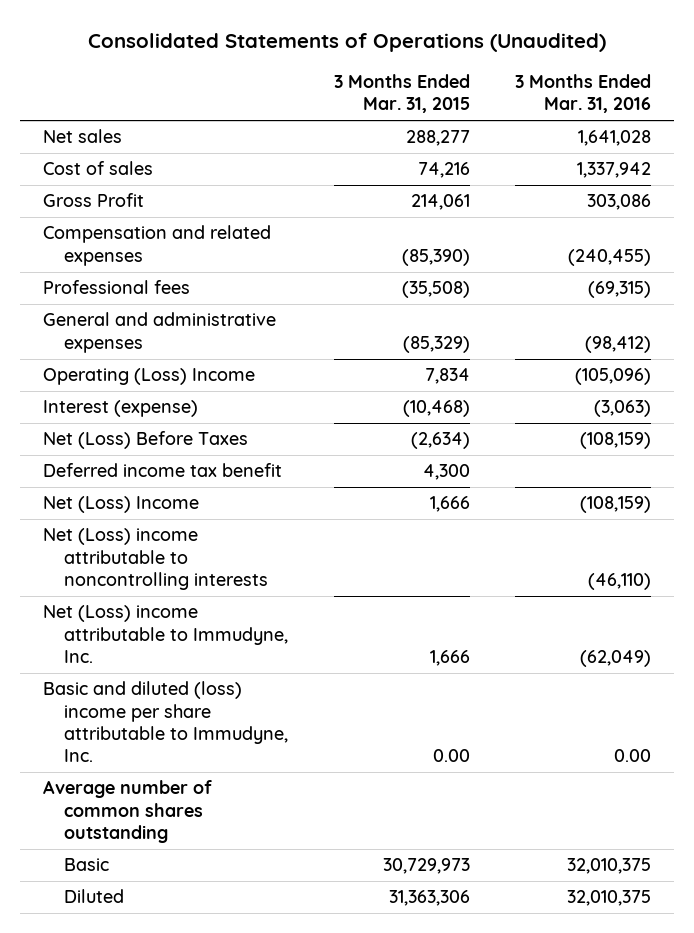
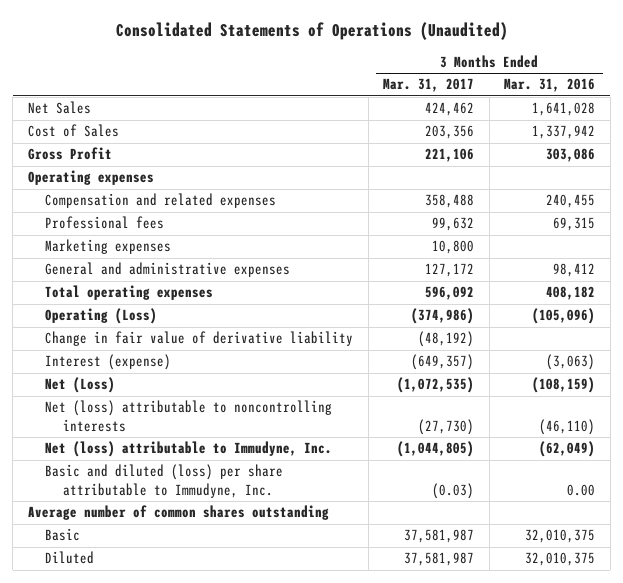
- | 3 Months Ended Mar. 31, 2015 | 3 Months Ended Mar. 31, 2016
+ | 3 Months Ended Mar. 31, 2017 | 3 Months Ended Mar. 31, 2016
- Net sales | 288,277 | 1,641,028
- Cost of sales | 74,216 | 1,337,942
+ Net Sales | 424,462 | 1,641,028
+ Cost of Sales | 203,356 | 1,337,942
- Compensation and related expenses | (85,390) | (240,455)
- Professional fees | (35,508) | (69,315)
- General and administrative expenses | (85,329) | (98,412)
- Operating (Loss) Income | 7,834 | (105,096)
+ Operating expenses
+ Compensation and related expenses | 358,488 | 240,455
+ Professional fees | 99,632 | 69,315
+ Marketing expenses | 10,800 |
+ General and administrative expenses | 127,172 | 98,412
+ Total operating expenses | 596,092 | 408,182
+ Operating (Loss) | (374,986) | (105,096)
+ Change in fair value of derivative liability | (48,192) |
- Net (Loss) Before Taxes | (2,634) | (108,159)
- Deferred income tax benefit | 4,300 |
- Net (Loss) Income | 1,666 | (108,159)
- Net (Loss) income attributable to noncontrolling interests | | (46,110)
- Net (Loss) income attributable to Immudyne, Inc. | 1,666 | (62,049)
- Basic and diluted (loss) income per share attributable to Immudyne, Inc. | 0.00 | 0.00
+ Net (Loss) | (1,072,535) | (108,159)
+ Net (loss) attributable to noncontrolling interests | (27,730) | (46,110)
+ Net (loss) attributable to Immudyne, Inc. | (1,044,805) | (62,049)
+ Basic and diluted (loss) per share attributable to Immudyne, Inc. | (0.03) | 0.00

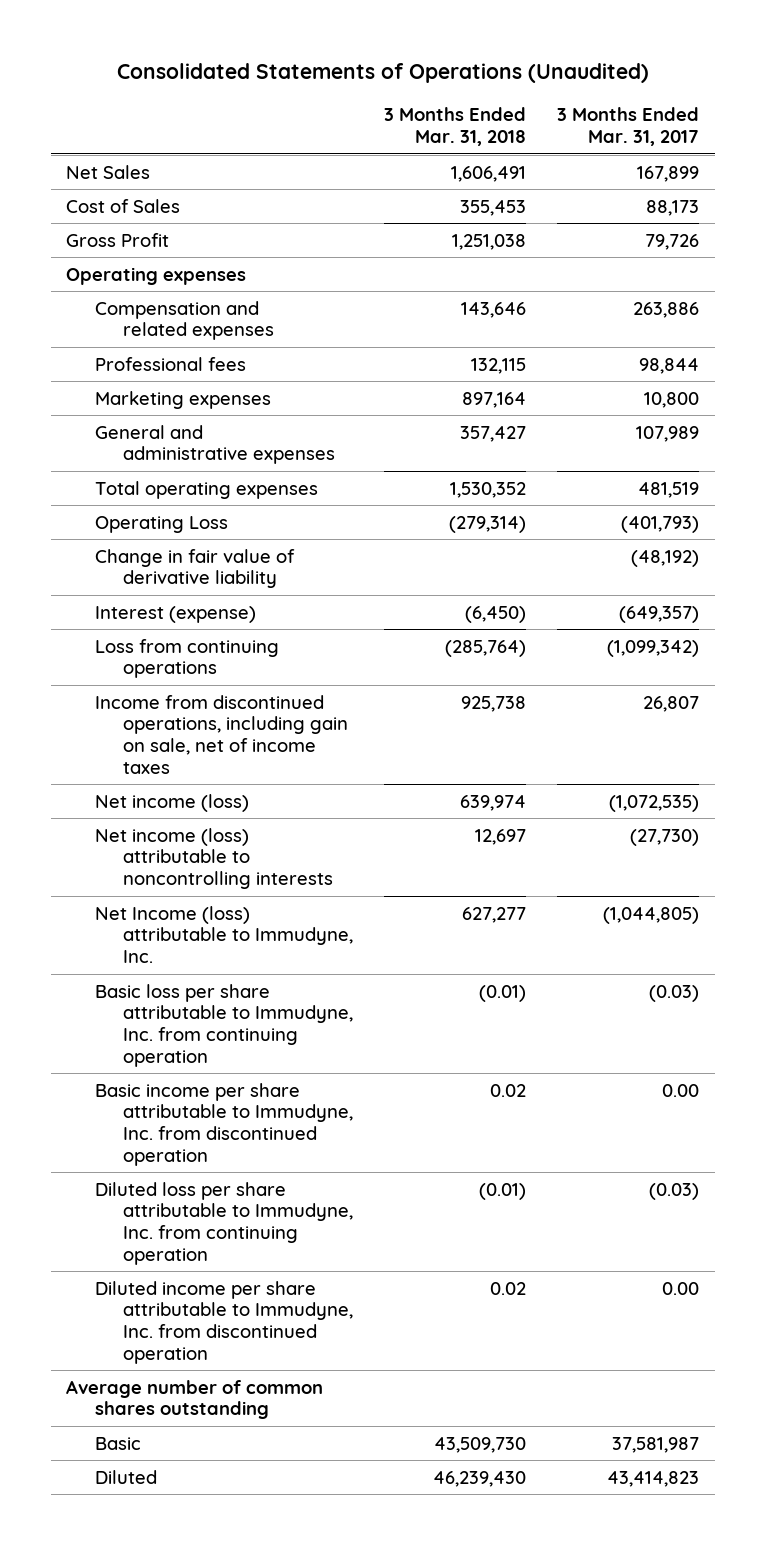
- | 3 Months Ended Mar. 31, 2017 | 3 Months Ended Mar. 31, 2016
+ | 3 Months Ended Mar. 31, 2018 | 3 Months Ended Mar. 31, 2017
- Net Sales | 424,462 | 1,641,028
- Cost of Sales | 203,356 | 1,337,942
- Gross Profit | 221,106 | 303,086
+ Net Sales | 1,606,491 | 167,899
+ Cost of Sales | 355,453 | 88,173
+ Gross Profit | 1,251,038 | 79,726
- Compensation and related expenses | 358,488 | 240,455
- Professional fees | 99,632 | 69,315
+ Compensation and related expenses | 143,646 | 263,886
+ Professional fees | 132,115 | 98,844
- General and administrative expenses | 127,172 | 98,412
- Total operating expenses | 596,092 | 408,182
- Operating (Loss) | (374,986) | (105,096)
+ General and administrative expenses | 357,427 | 107,989
+ Total operating expenses | 1,530,352 | 481,519
+ Operating Loss | (279,314) | (401,793)
- Net (Loss) | (1,072,535) | (108,159)
- Net (loss) attributable to noncontrolling interests | (27,730) | (46,110)
- Net (loss) attributable to Immudyne, Inc. | (1,044,805) | (62,049)
- Basic and diluted (loss) per share attributable to Immudyne, Inc. | (0.03) | 0.00
+ Loss from continuing operations | (285,764) | (1,099,342)
+ Income from discontinued operations, including gain on sale, net of income taxes | 925,738 | 26,807
+ Net income (loss) | 639,974 | (1,072,535)
+ Net income (loss) attributable to noncontrolling interests | 12,697 | (27,730)
+ Net Income (loss) attributable to Immudyne, Inc. | 627,277 | (1,044,805)
+ Basic loss per share attributable to Immudyne, Inc. from continuing operation | (0.01) | (0.03)
+ Basic income per share attributable to Immudyne, Inc. from discontinued operation | 0.02 | 0.00
+ Diluted loss per share attributable to Immudyne, Inc. from continuing operation | (0.01) | (0.03)
+ Diluted income per share attributable to Immudyne, Inc. from discontinued operation | 0.02 | 0.00
- Diluted | 37,581,987 | 32,010,375
+ Diluted | 46,239,430 | 43,414,823

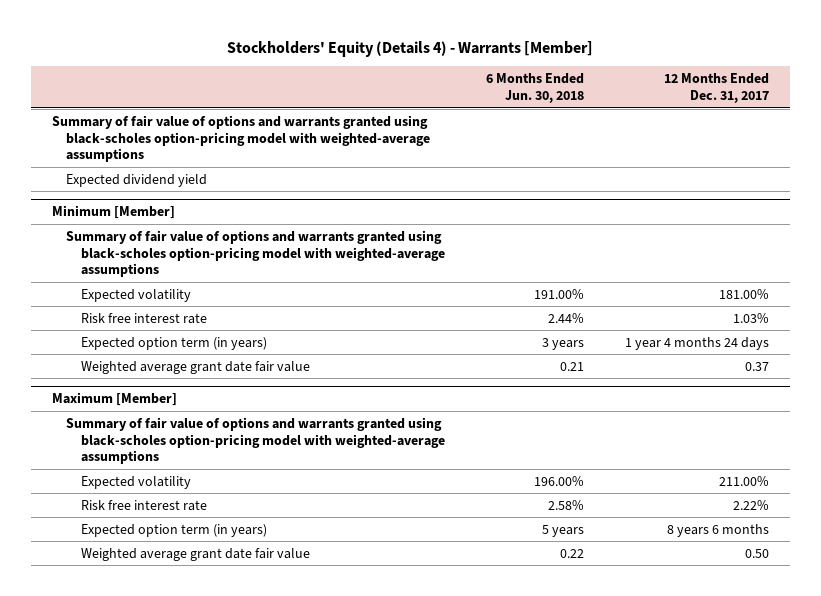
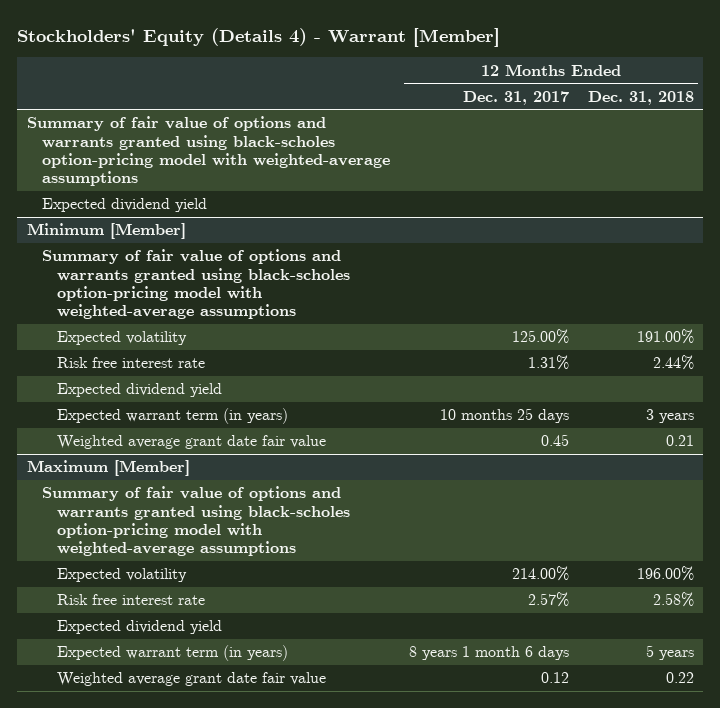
- Stockholders' Equity (Details 4) - Warrants [Member]
+ Stockholders' Equity (Details 4) - Warrant [Member]
- | 6 Months Ended Jun. 30, 2018 | 12 Months Ended Dec. 31, 2017
+ | 12 Months Ended Dec. 31, 2017 | 12 Months Ended Dec. 31, 2018
@ Minimum [Member]
- Expected volatility | 191.00% | 181.00%
- Risk free interest rate | 2.44% | 1.03%
- Expected option term (in years) | 3 years | 1 year 4 months 24 days
- Weighted average grant date fair value | 0.21 | 0.37
+ Expected volatility | 125.00% | 191.00%
+ Risk free interest rate | 1.31% | 2.44%
+ Expected dividend yield
+ Expected warrant term (in years) | 10 months 25 days | 3 years
+ Weighted average grant date fair value | 0.45 | 0.21
@ Maximum [Member]
- Expected volatility | 196.00% | 211.00%
- Risk free interest rate | 2.58% | 2.22%
- Expected option term (in years) | 5 years | 8 years 6 months
- Weighted average grant date fair value | 0.22 | 0.50
+ Expected volatility | 214.00% | 196.00%
+ Risk free interest rate | 2.57% | 2.58%
+ Expected dividend yield
+ Expected warrant term (in years) | 8 years 1 month 6 days | 5 years
+ Weighted average grant date fair value | 0.12 | 0.22

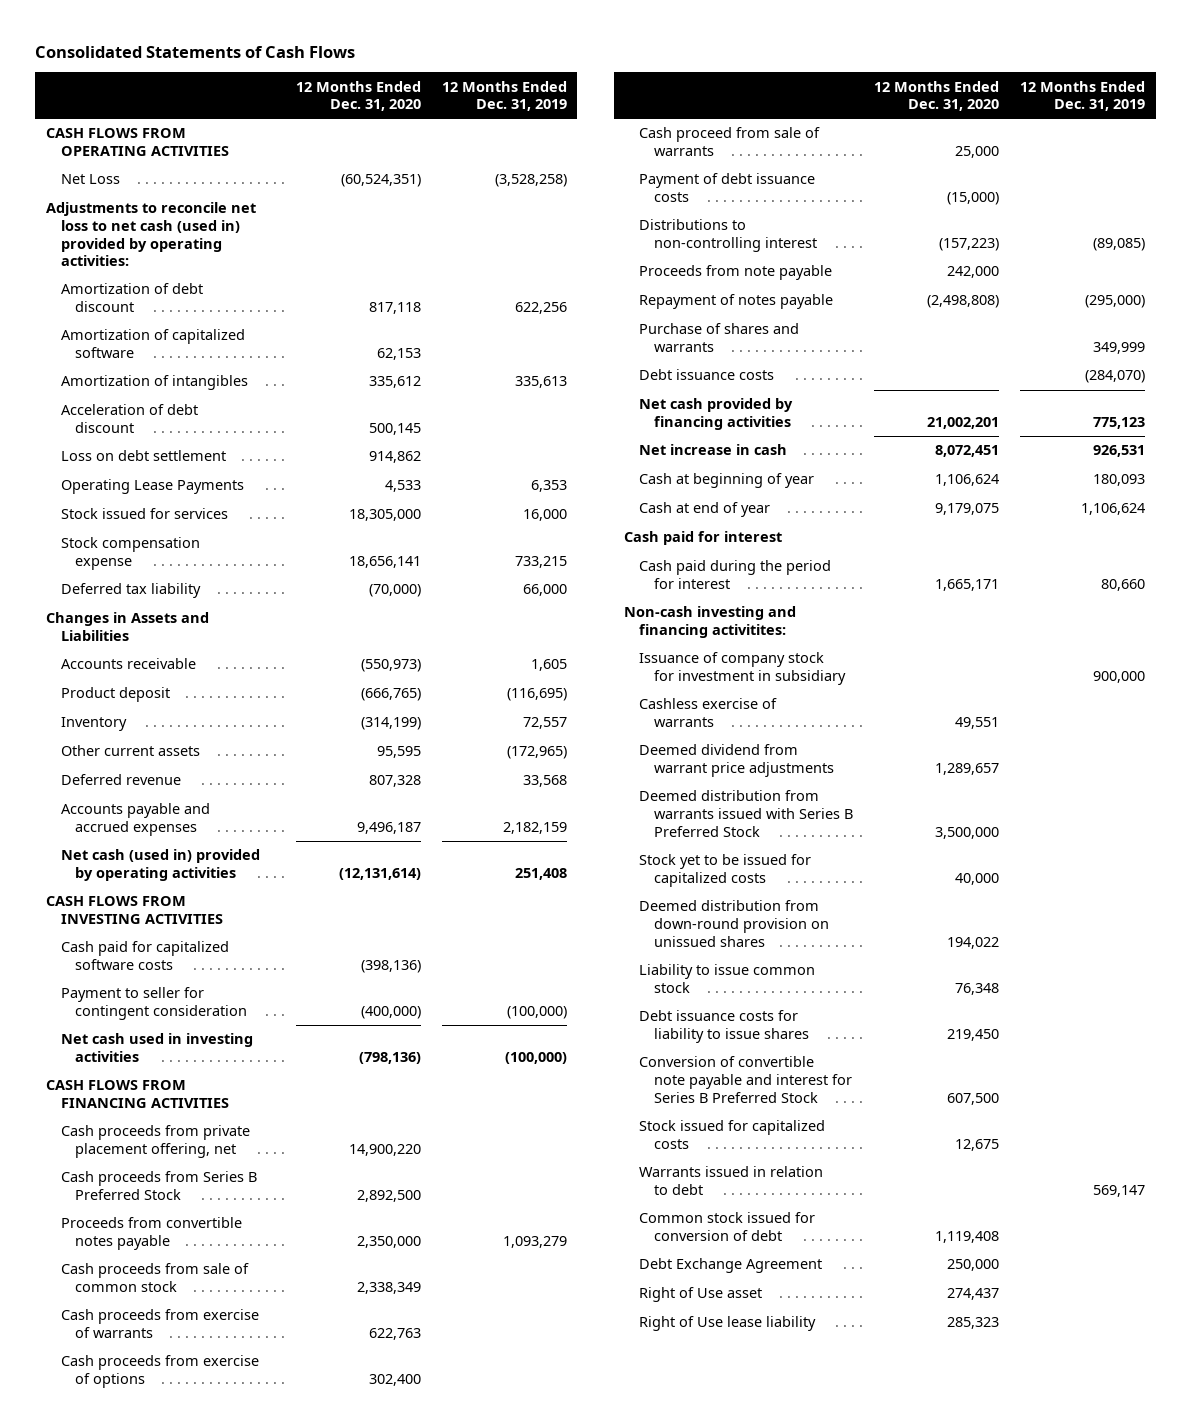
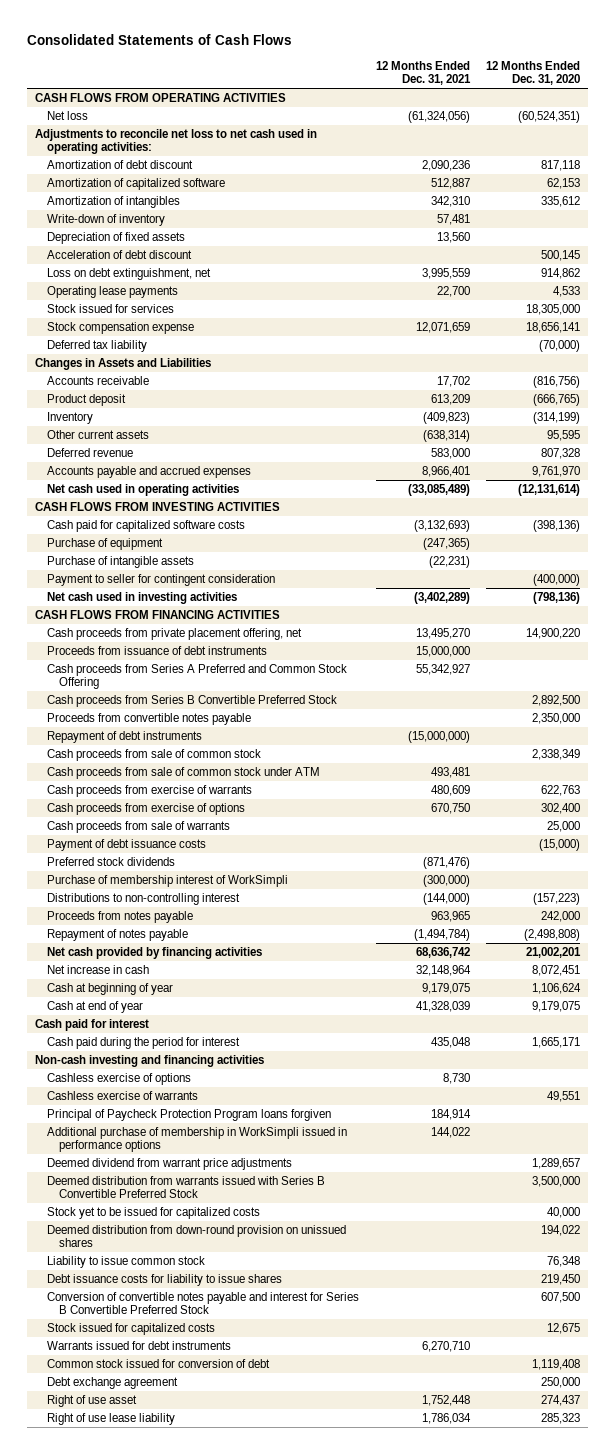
- | 12 Months Ended Dec. 31, 2020 | 12 Months Ended Dec. 31, 2019
+ | 12 Months Ended Dec. 31, 2021 | 12 Months Ended Dec. 31, 2020
- Net Loss | (60,524,351) | (3,528,258)
- Adjustments to reconcile net loss to net cash (used in) provided by operating activities:
+ Net loss | (61,324,056) | (60,524,351)
+ Adjustments to reconcile net loss to net cash used in operating activities:
+ Write-down of inventory | 57,481 |
+ Depreciation of fixed assets | 13,560 |
- Loss on debt settlement | 914,862 |
- Operating Lease Payments | 4,533 | 6,353
+ Loss on debt extinguishment, net | 3,995,559 | 914,862
+ Operating lease payments | 22,700 | 4,533
- Accounts receivable | (550,973) | 1,605
+ Accounts receivable | 17,702 | (816,756)
- Accounts payable and accrued expenses | 9,496,187 | 2,182,159
- Net cash (used in) provided by operating activities | (12,131,614) | 251,408
+ Accounts payable and accrued expenses | 8,966,401 | 9,761,970
+ Net cash used in operating activities | (33,085,489) | (12,131,614)
+ Purchase of equipment | (247,365) |
+ Purchase of intangible assets | (22,231) |
- Cash proceeds from Series B Preferred Stock | 2,892,500 |
+ Proceeds from issuance of debt instruments | 15,000,000 |
+ Cash proceeds from Series A Preferred and Common Stock Offering | 55,342,927 |
+ Cash proceeds from Series B Convertible Preferred Stock | | 2,892,500
+ Repayment of debt instruments | (15,000,000) |
+ Cash proceeds from sale of common stock under ATM | 493,481 |
- Cash proceed from sale of warrants | 25,000 |
+ Cash proceeds from sale of warrants | | 25,000
+ Preferred stock dividends | (871,476) |
+ Purchase of membership interest of WorkSimpli | (300,000) |
- Proceeds from note payable | 242,000 |
+ Proceeds from notes payable | 963,965 | 242,000
- Purchase of shares and warrants | | 349,999
- Debt issuance costs | | (284,070)
- Non-cash investing and financing activitites:
- Issuance of company stock for investment in subsidiary | | 900,000
+ Non-cash investing and financing activities
+ Cashless exercise of options | 8,730 |
+ Principal of Paycheck Protection Program loans forgiven | 184,914 |
+ Additional purchase of membership in WorkSimpli issued in performance options | 144,022 |
- Deemed distribution from warrants issued with Series B Preferred Stock | 3,500,000 |
+ Deemed distribution from warrants issued with Series B Convertible Preferred Stock | | 3,500,000
- Conversion of convertible note payable and interest for Series B Preferred Stock | 607,500 |
+ Conversion of convertible notes payable and interest for Series B Convertible Preferred Stock | | 607,500
- Warrants issued in relation to debt | | 569,147
+ Warrants issued for debt instruments | 6,270,710 |
- Debt Exchange Agreement | 250,000 |
- Right of Use asset | 274,437 |
- Right of Use lease liability | 285,323 |
+ Debt exchange agreement | | 250,000
+ Right of use asset | 1,752,448 | 274,437
+ Right of use lease liability | 1,786,034 | 285,323

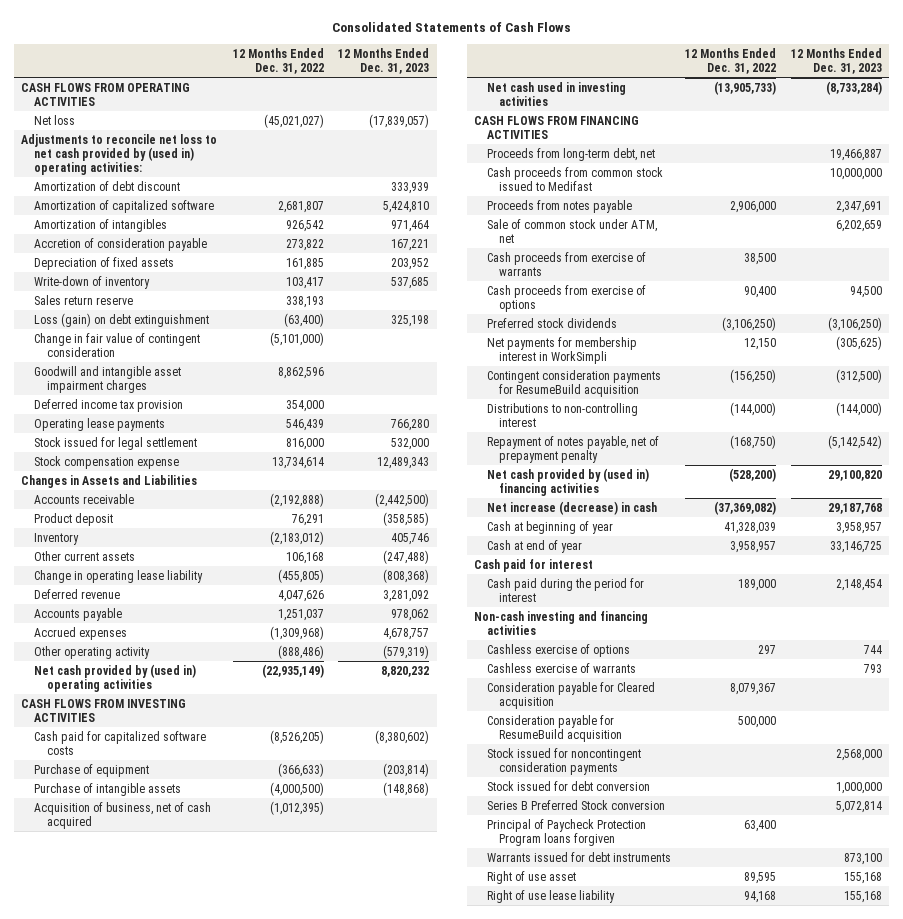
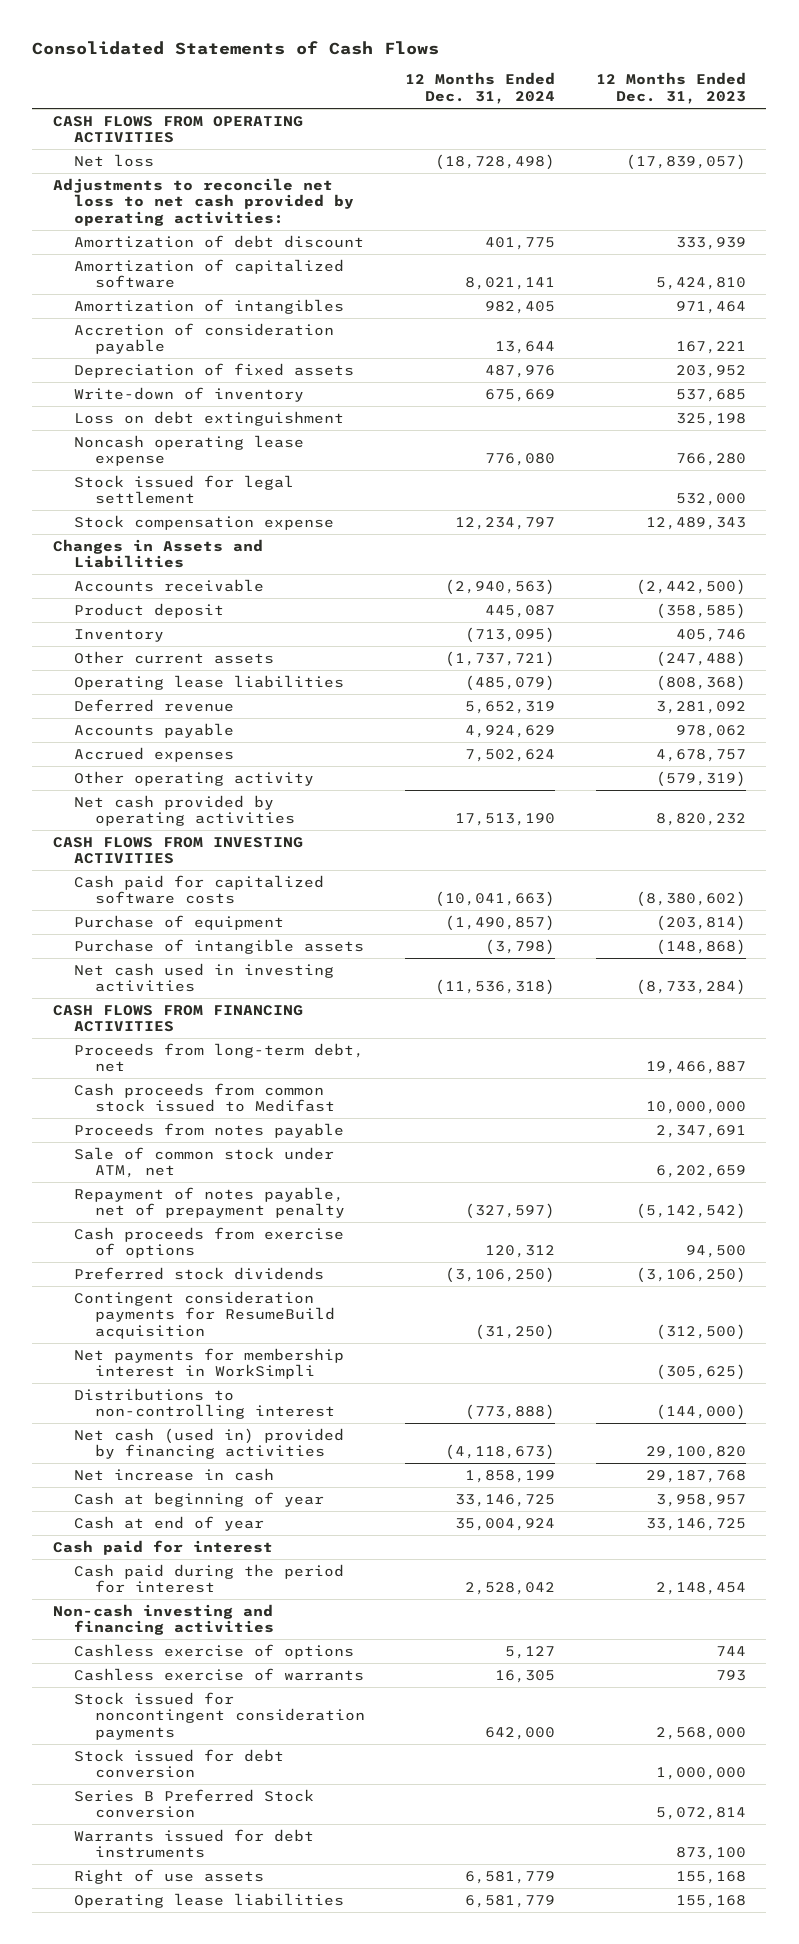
- | 12 Months Ended Dec. 31, 2022 | 12 Months Ended Dec. 31, 2023
+ | 12 Months Ended Dec. 31, 2024 | 12 Months Ended Dec. 31, 2023
- Adjustments to reconcile net loss to net cash provided by (used in) operating activities:
+ Adjustments to reconcile net loss to net cash provided by operating activities:
- Sales return reserve | 338,193 |
- Loss (gain) on debt extinguishment | (63,400) | 325,198
- Change in fair value of contingent consideration | (5,101,000) |
- Goodwill and intangible asset impairment charges | 8,862,596 |
- Deferred income tax provision | 354,000 |
- Operating lease payments | 546,439 | 766,280
+ Loss on debt extinguishment | | 325,198
+ Noncash operating lease expense | 776,080 | 766,280
- Change in operating lease liability | (455,805) | (808,368)
+ Operating lease liabilities | (485,079) | (808,368)
- Net cash provided by (used in) operating activities | (22,935,149) | 8,820,232
+ Net cash provided by operating activities | 17,513,190 | 8,820,232
- Acquisition of business, net of cash acquired | (1,012,395) |
- Cash proceeds from exercise of warrants | 38,500 |
moved up: Repayment of notes payable, net of prepayment penalty | (327,597) | (5,142,542)
moved down: Net payments for membership interest in WorkSimpli | | (305,625)
- Net cash provided by (used in) financing activities | (528,200) | 29,100,820
- Net increase (decrease) in cash | (37,369,082) | 29,187,768
+ Net cash (used in) provided by financing activities | (4,118,673) | 29,100,820
+ Net increase in cash | 1,858,199 | 29,187,768
- Consideration payable for Cleared acquisition | 8,079,367 |
- Consideration payable for ResumeBuild acquisition | 500,000 |
- Principal of Paycheck Protection Program loans forgiven | 63,400 |
- Right of use asset | 89,595 | 155,168
- Right of use lease liability | 94,168 | 155,168
+ Right of use assets | 6,581,779 | 155,168
+ Operating lease liabilities | 6,581,779 | 155,168

